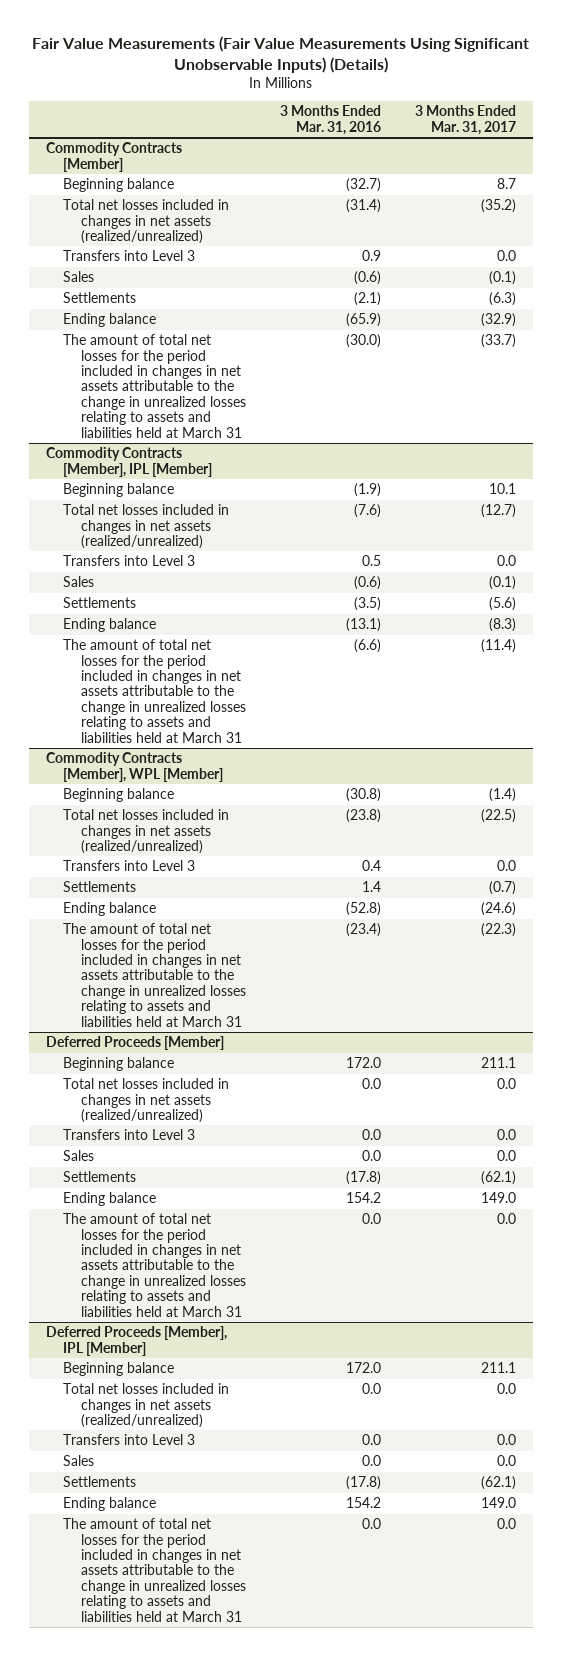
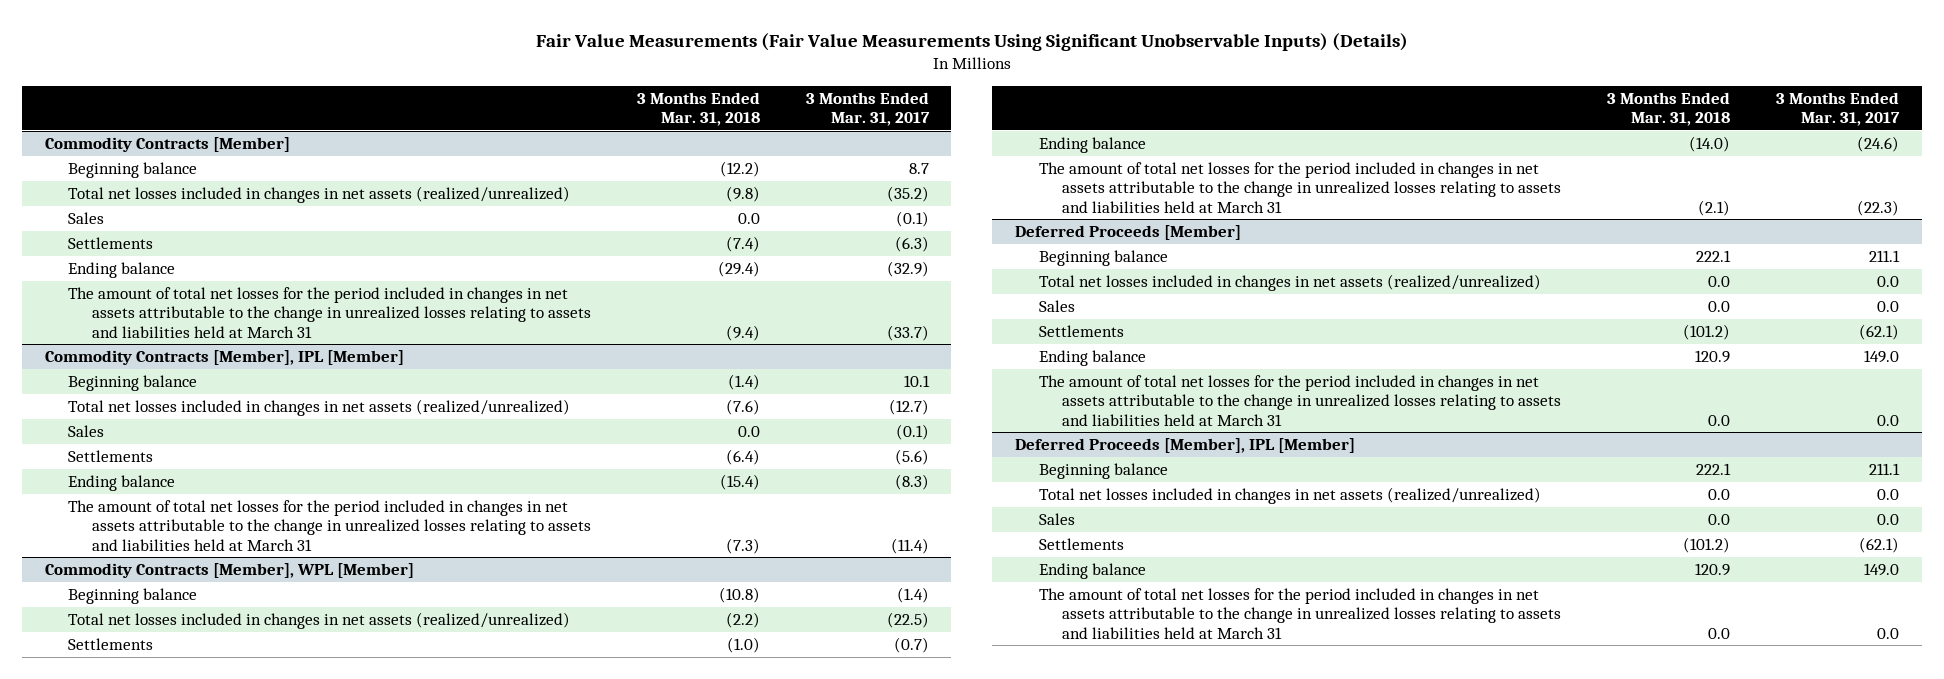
- | 3 Months Ended Mar. 31, 2016 | 3 Months Ended Mar. 31, 2017
+ | 3 Months Ended Mar. 31, 2018 | 3 Months Ended Mar. 31, 2017
@ Commodity Contracts [Member]
- Transfers into Level 3 | 0.9 | 0.0
@ Commodity Contracts [Member], IPL [Member]
- Transfers into Level 3 | 0.5 | 0.0
@ Commodity Contracts [Member], WPL [Member]
- Transfers into Level 3 | 0.4 | 0.0
@ Deferred Proceeds [Member]
- Transfers into Level 3 | 0.0 | 0.0
@ Deferred Proceeds [Member], IPL [Member]
- Transfers into Level 3 | 0.0 | 0.0

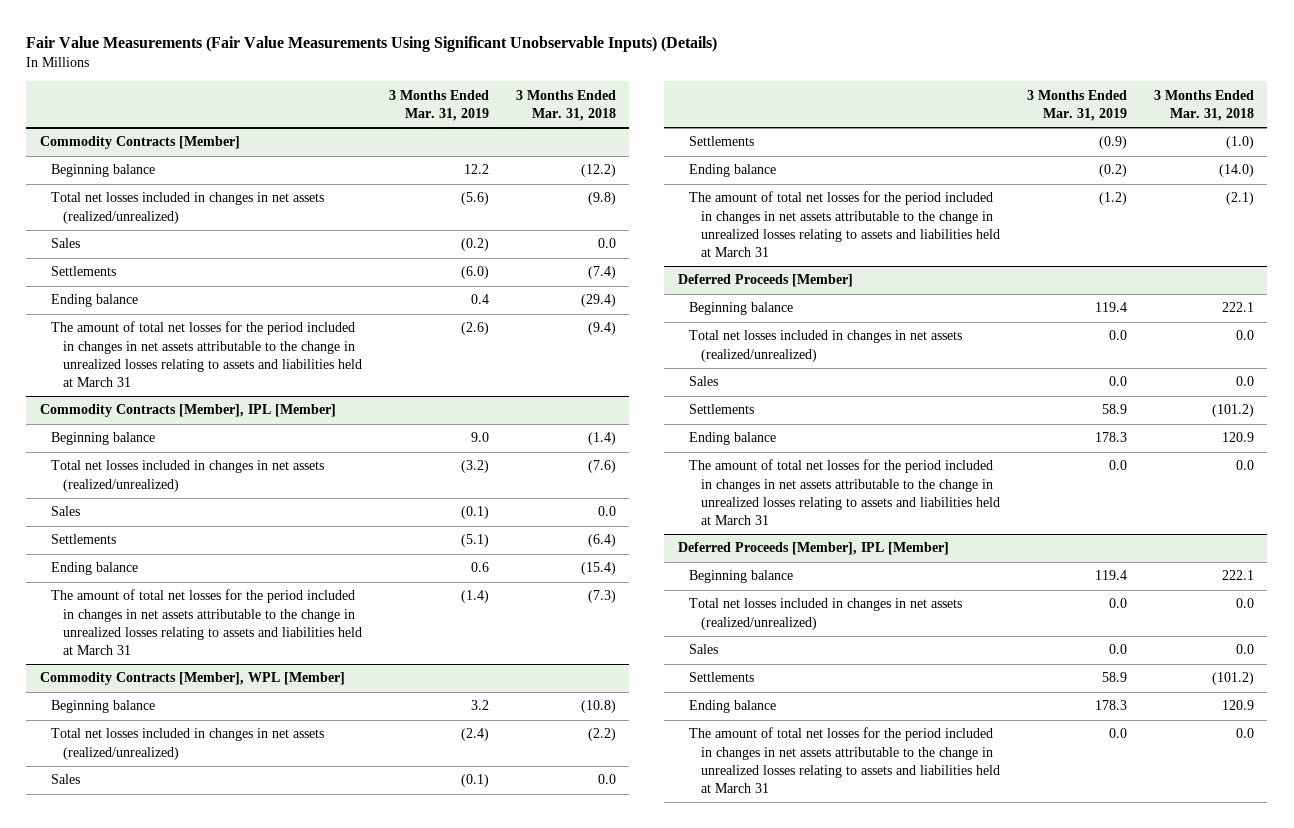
- | 3 Months Ended Mar. 31, 2018 | 3 Months Ended Mar. 31, 2017
+ | 3 Months Ended Mar. 31, 2019 | 3 Months Ended Mar. 31, 2018
@ Commodity Contracts [Member], WPL [Member]
+ Sales | (0.1) | 0.0

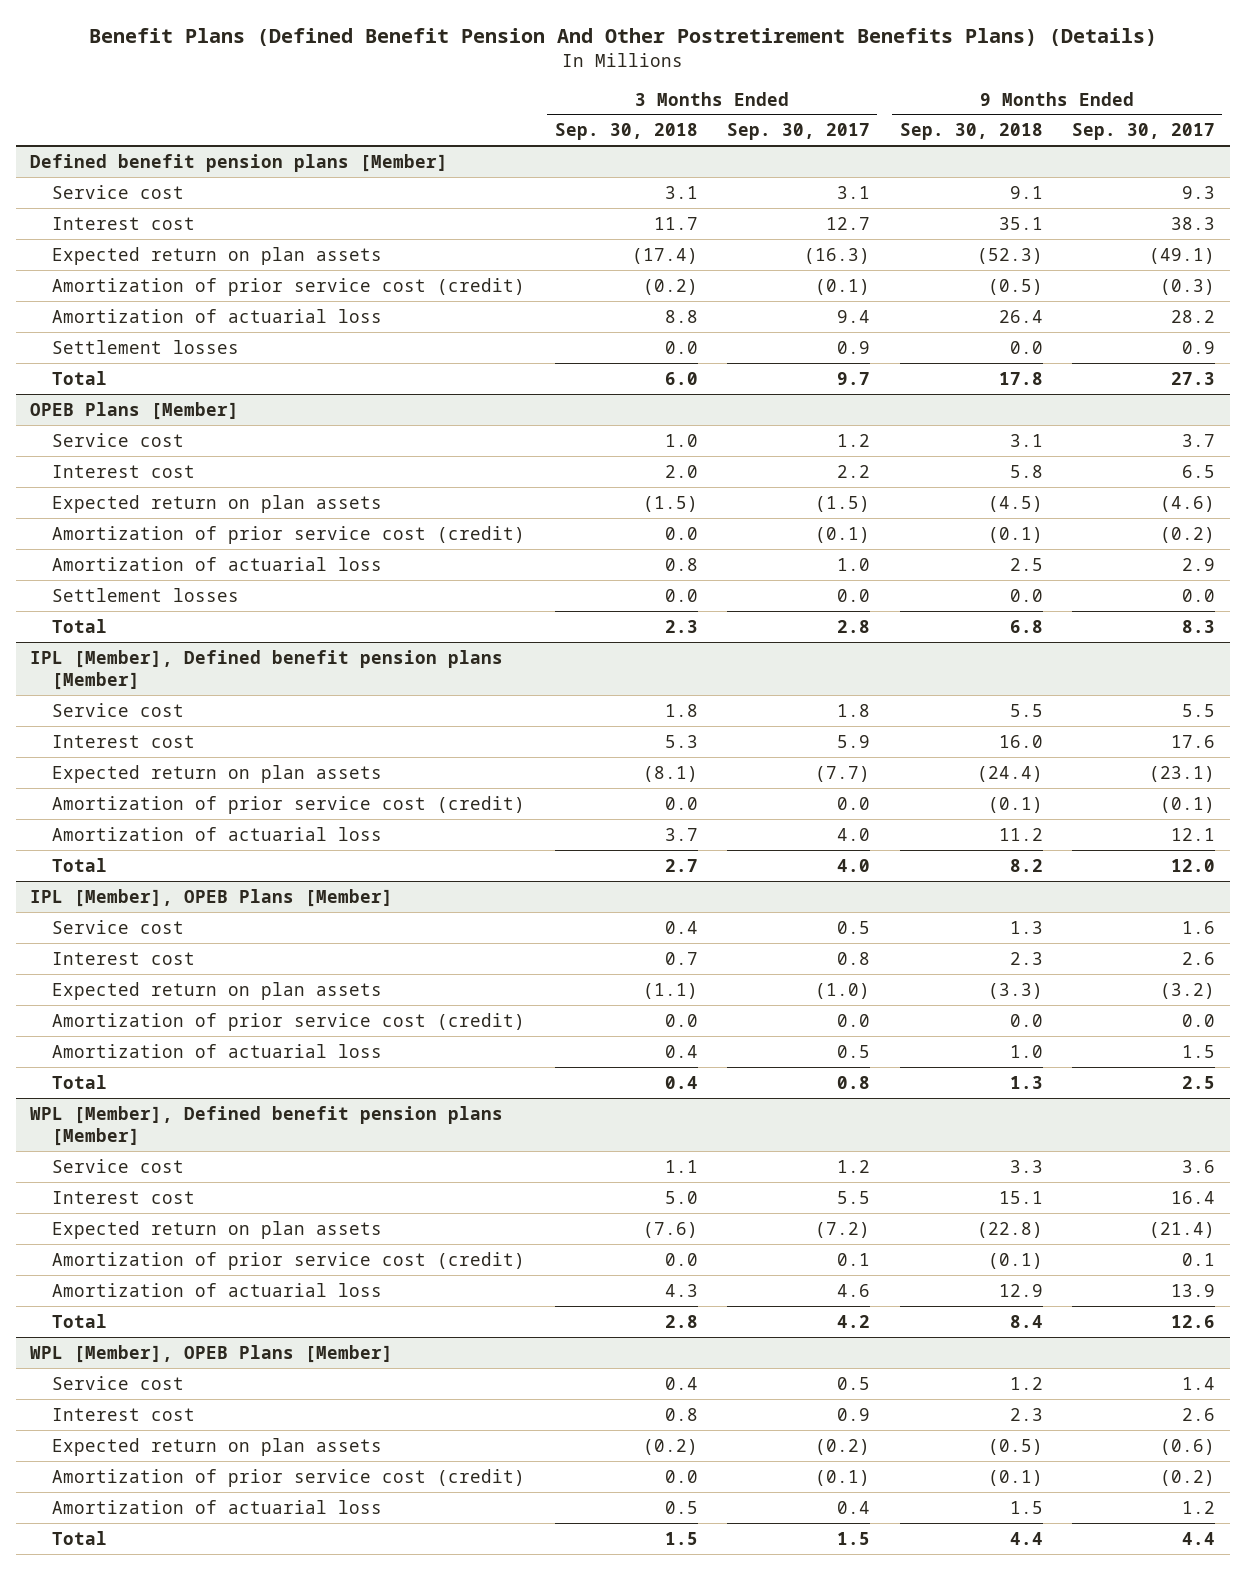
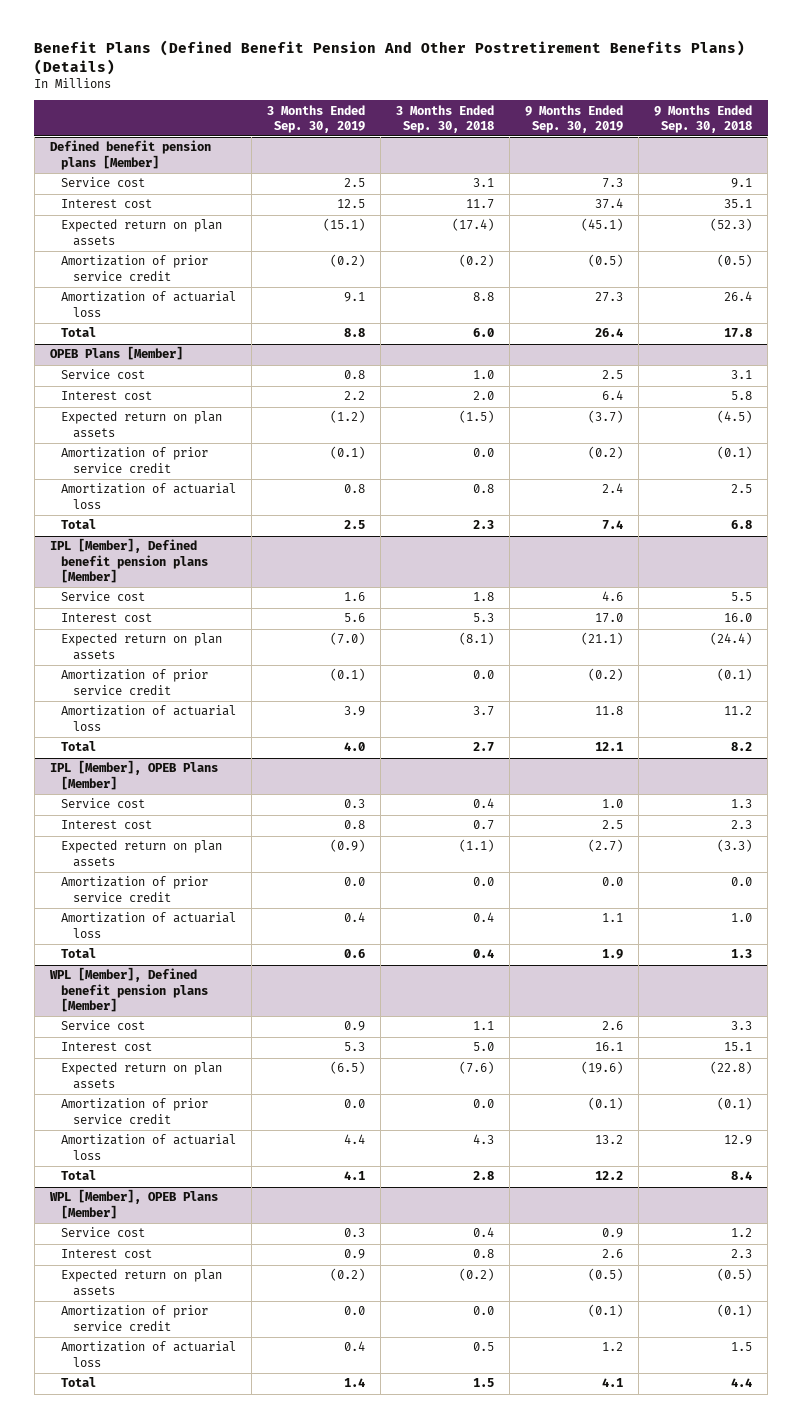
- | 3 Months Ended Sep. 30, 2018 | 3 Months Ended Sep. 30, 2017 | 9 Months Ended Sep. 30, 2018 | 9 Months Ended Sep. 30, 2017
+ | 3 Months Ended Sep. 30, 2019 | 3 Months Ended Sep. 30, 2018 | 9 Months Ended Sep. 30, 2019 | 9 Months Ended Sep. 30, 2018
@ Defined benefit pension plans [Member]
- Amortization of prior service cost (credit) | (0.2) | (0.1) | (0.5) | (0.3)
+ Amortization of prior service credit | (0.2) | (0.2) | (0.5) | (0.5)
- Settlement losses | 0.0 | 0.9 | 0.0 | 0.9
@ OPEB Plans [Member]
- Amortization of prior service cost (credit) | 0.0 | (0.1) | (0.1) | (0.2)
+ Amortization of prior service credit | (0.1) | 0.0 | (0.2) | (0.1)
- Settlement losses | 0.0 | 0.0 | 0.0 | 0.0
@ IPL [Member], Defined benefit pension plans [Member]
- Amortization of prior service cost (credit) | 0.0 | 0.0 | (0.1) | (0.1)
+ Amortization of prior service credit | (0.1) | 0.0 | (0.2) | (0.1)
@ IPL [Member], OPEB Plans [Member]
- Amortization of prior service cost (credit) | 0.0 | 0.0 | 0.0 | 0.0
+ Amortization of prior service credit | 0.0 | 0.0 | 0.0 | 0.0
@ WPL [Member], Defined benefit pension plans [Member]
- Amortization of prior service cost (credit) | 0.0 | 0.1 | (0.1) | 0.1
+ Amortization of prior service credit | 0.0 | 0.0 | (0.1) | (0.1)
@ WPL [Member], OPEB Plans [Member]
- Amortization of prior service cost (credit) | 0.0 | (0.1) | (0.1) | (0.2)
+ Amortization of prior service credit | 0.0 | 0.0 | (0.1) | (0.1)

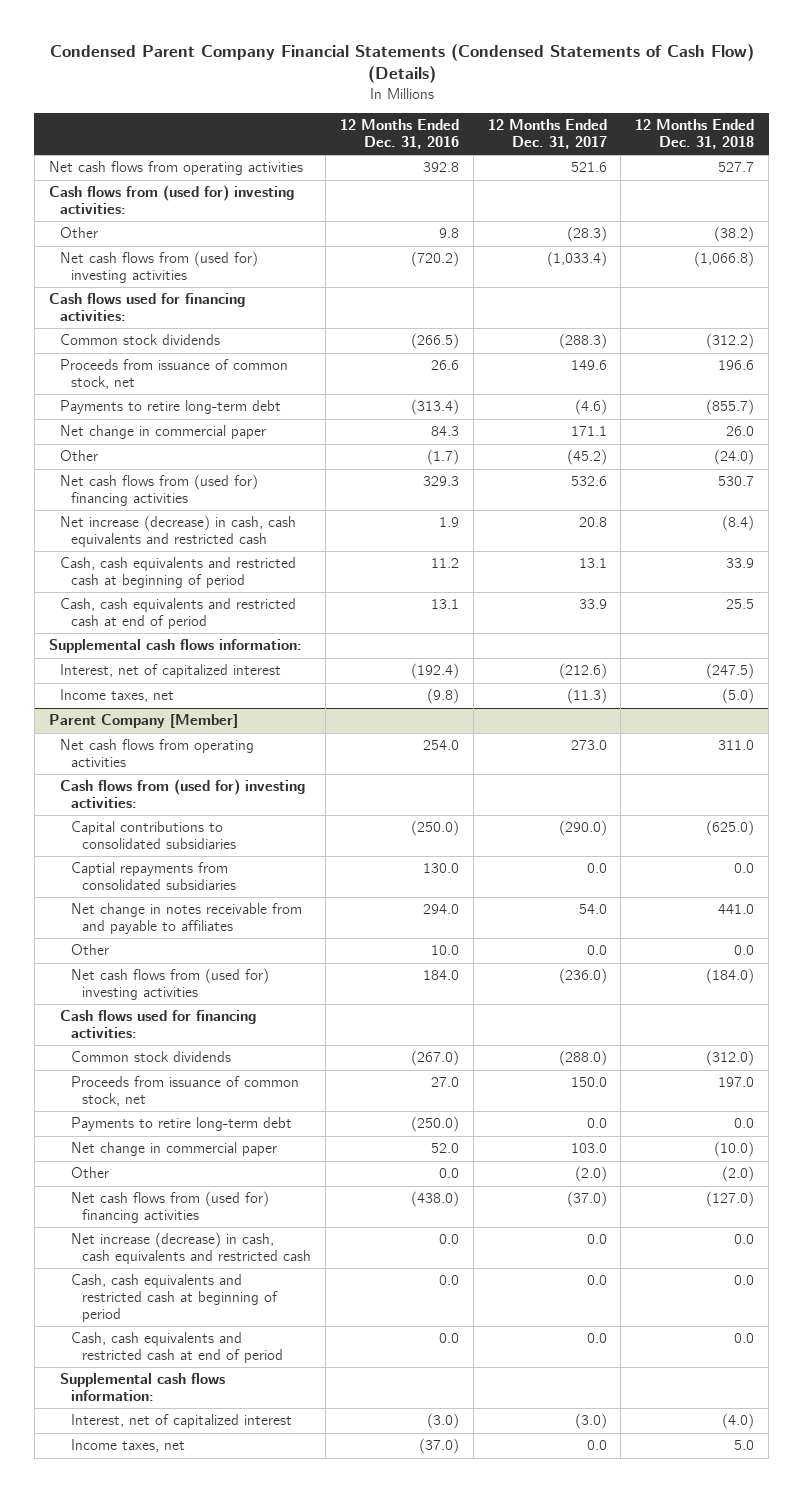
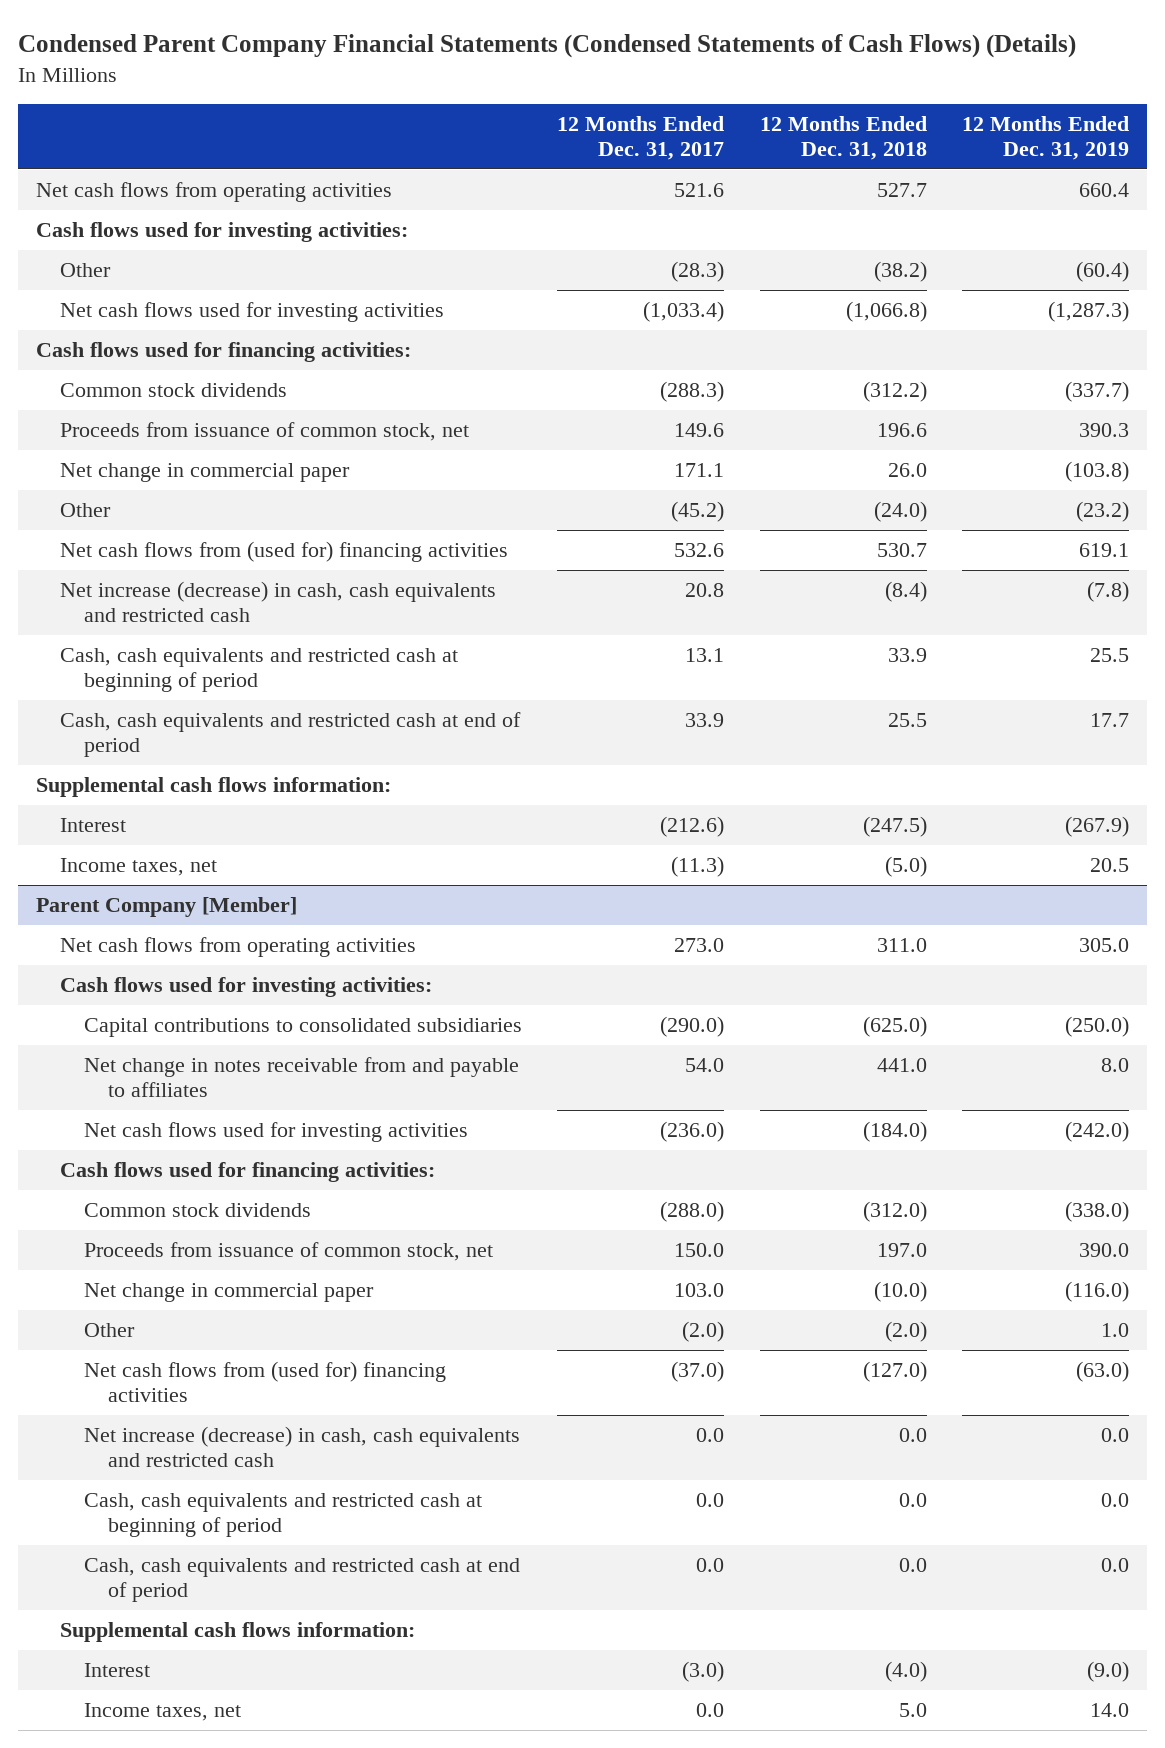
- Condensed Parent Company Financial Statements (Condensed Statements of Cash Flow) (Details)
+ Condensed Parent Company Financial Statements (Condensed Statements of Cash Flows) (Details)
- | 12 Months Ended Dec. 31, 2016 | 12 Months Ended Dec. 31, 2017 | 12 Months Ended Dec. 31, 2018
+ | 12 Months Ended Dec. 31, 2017 | 12 Months Ended Dec. 31, 2018 | 12 Months Ended Dec. 31, 2019
- Cash flows from (used for) investing activities:
+ Cash flows used for investing activities:
- Net cash flows from (used for) investing activities | (720.2) | (1,033.4) | (1,066.8)
+ Net cash flows used for investing activities | (1,033.4) | (1,066.8) | (1,287.3)
- Payments to retire long-term debt | (313.4) | (4.6) | (855.7)
- Interest, net of capitalized interest | (192.4) | (212.6) | (247.5)
+ Interest | (212.6) | (247.5) | (267.9)
@ Parent Company [Member]
- Cash flows from (used for) investing activities:
+ Cash flows used for investing activities:
- Captial repayments from consolidated subsidiaries | 130.0 | 0.0 | 0.0
- Other | 10.0 | 0.0 | 0.0
- Net cash flows from (used for) investing activities | 184.0 | (236.0) | (184.0)
+ Net cash flows used for investing activities | (236.0) | (184.0) | (242.0)
- Payments to retire long-term debt | (250.0) | 0.0 | 0.0
- Interest, net of capitalized interest | (3.0) | (3.0) | (4.0)
+ Interest | (3.0) | (4.0) | (9.0)

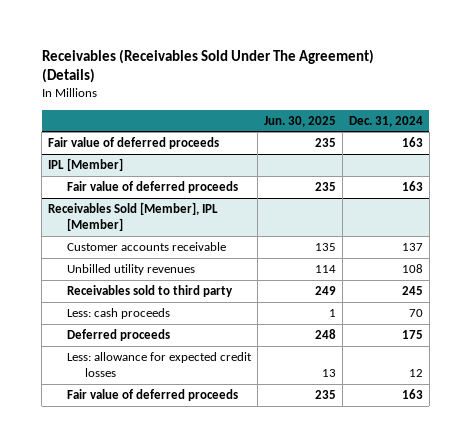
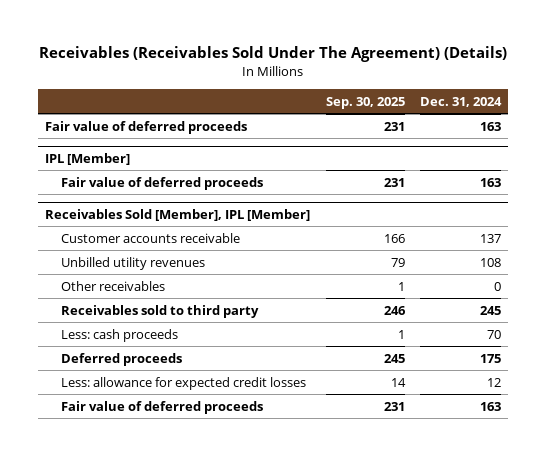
- | Jun. 30, 2025 | Dec. 31, 2024
+ | Sep. 30, 2025 | Dec. 31, 2024
@ Receivables Sold [Member], IPL [Member]
+ Other receivables | 1 | 0

